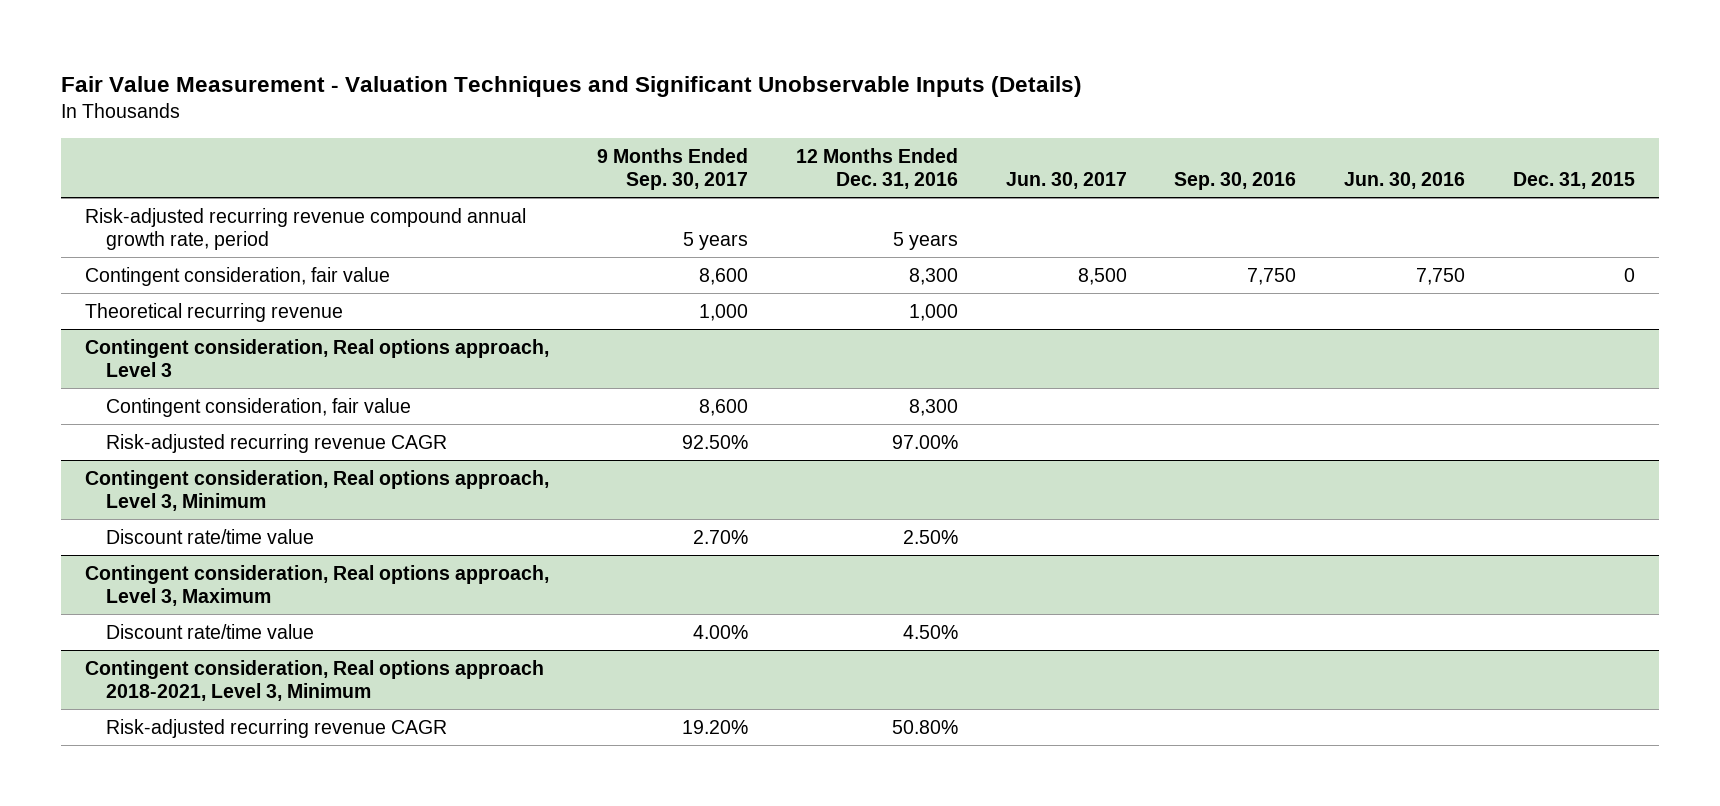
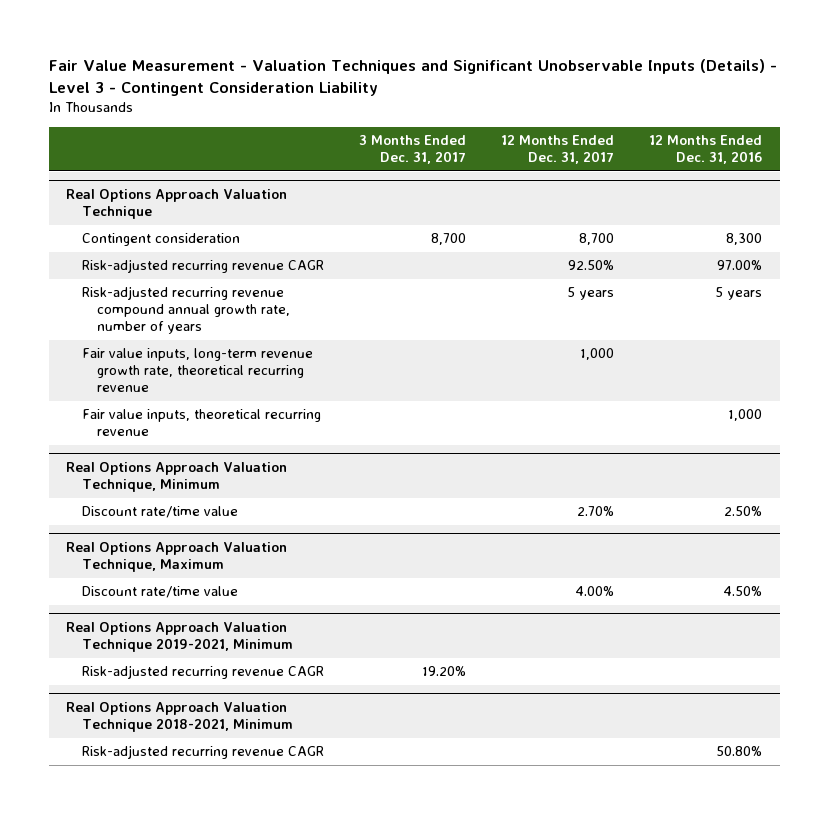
- Fair Value Measurement - Valuation Techniques and Significant Unobservable Inputs (Details)
+ Fair Value Measurement - Valuation Techniques and Significant Unobservable Inputs (Details) - Level 3 - Contingent Consideration Liability
- | 9 Months Ended Sep. 30, 2017 | 12 Months Ended Dec. 31, 2016 | Jun. 30, 2017 | Sep. 30, 2016 | Jun. 30, 2016 | Dec. 31, 2015
+ | 3 Months Ended Dec. 31, 2017 | 12 Months Ended Dec. 31, 2017 | 12 Months Ended Dec. 31, 2016
- Risk-adjusted recurring revenue compound annual growth rate, period | 5 years | 5 years | | | |
- Contingent consideration, fair value | 8,600 | 8,300 | 8,500 | 7,750 | 7,750 | 0
- Theoretical recurring revenue | 1,000 | 1,000 | | | |
- Contingent consideration, Real options approach, Level 3
- Contingent consideration, fair value | 8,600 | 8,300 | | | |
+ Real Options Approach Valuation Technique
+ Contingent consideration | 8,700 | 8,700 | 8,300
- Contingent consideration, Real options approach, Level 3, Minimum
+ Risk-adjusted recurring revenue compound annual growth rate, number of years | | 5 years | 5 years
+ Fair value inputs, long-term revenue growth rate, theoretical recurring revenue | | 1,000 |
+ Fair value inputs, theoretical recurring revenue | | | 1,000
+ Real Options Approach Valuation Technique, Minimum
- Contingent consideration, Real options approach, Level 3, Maximum
+ Real Options Approach Valuation Technique, Maximum
- Contingent consideration, Real options approach 2018-2021, Level 3, Minimum
+ Real Options Approach Valuation Technique 2019-2021, Minimum
+ Risk-adjusted recurring revenue CAGR | 19.20% | |
+ Real Options Approach Valuation Technique 2018-2021, Minimum

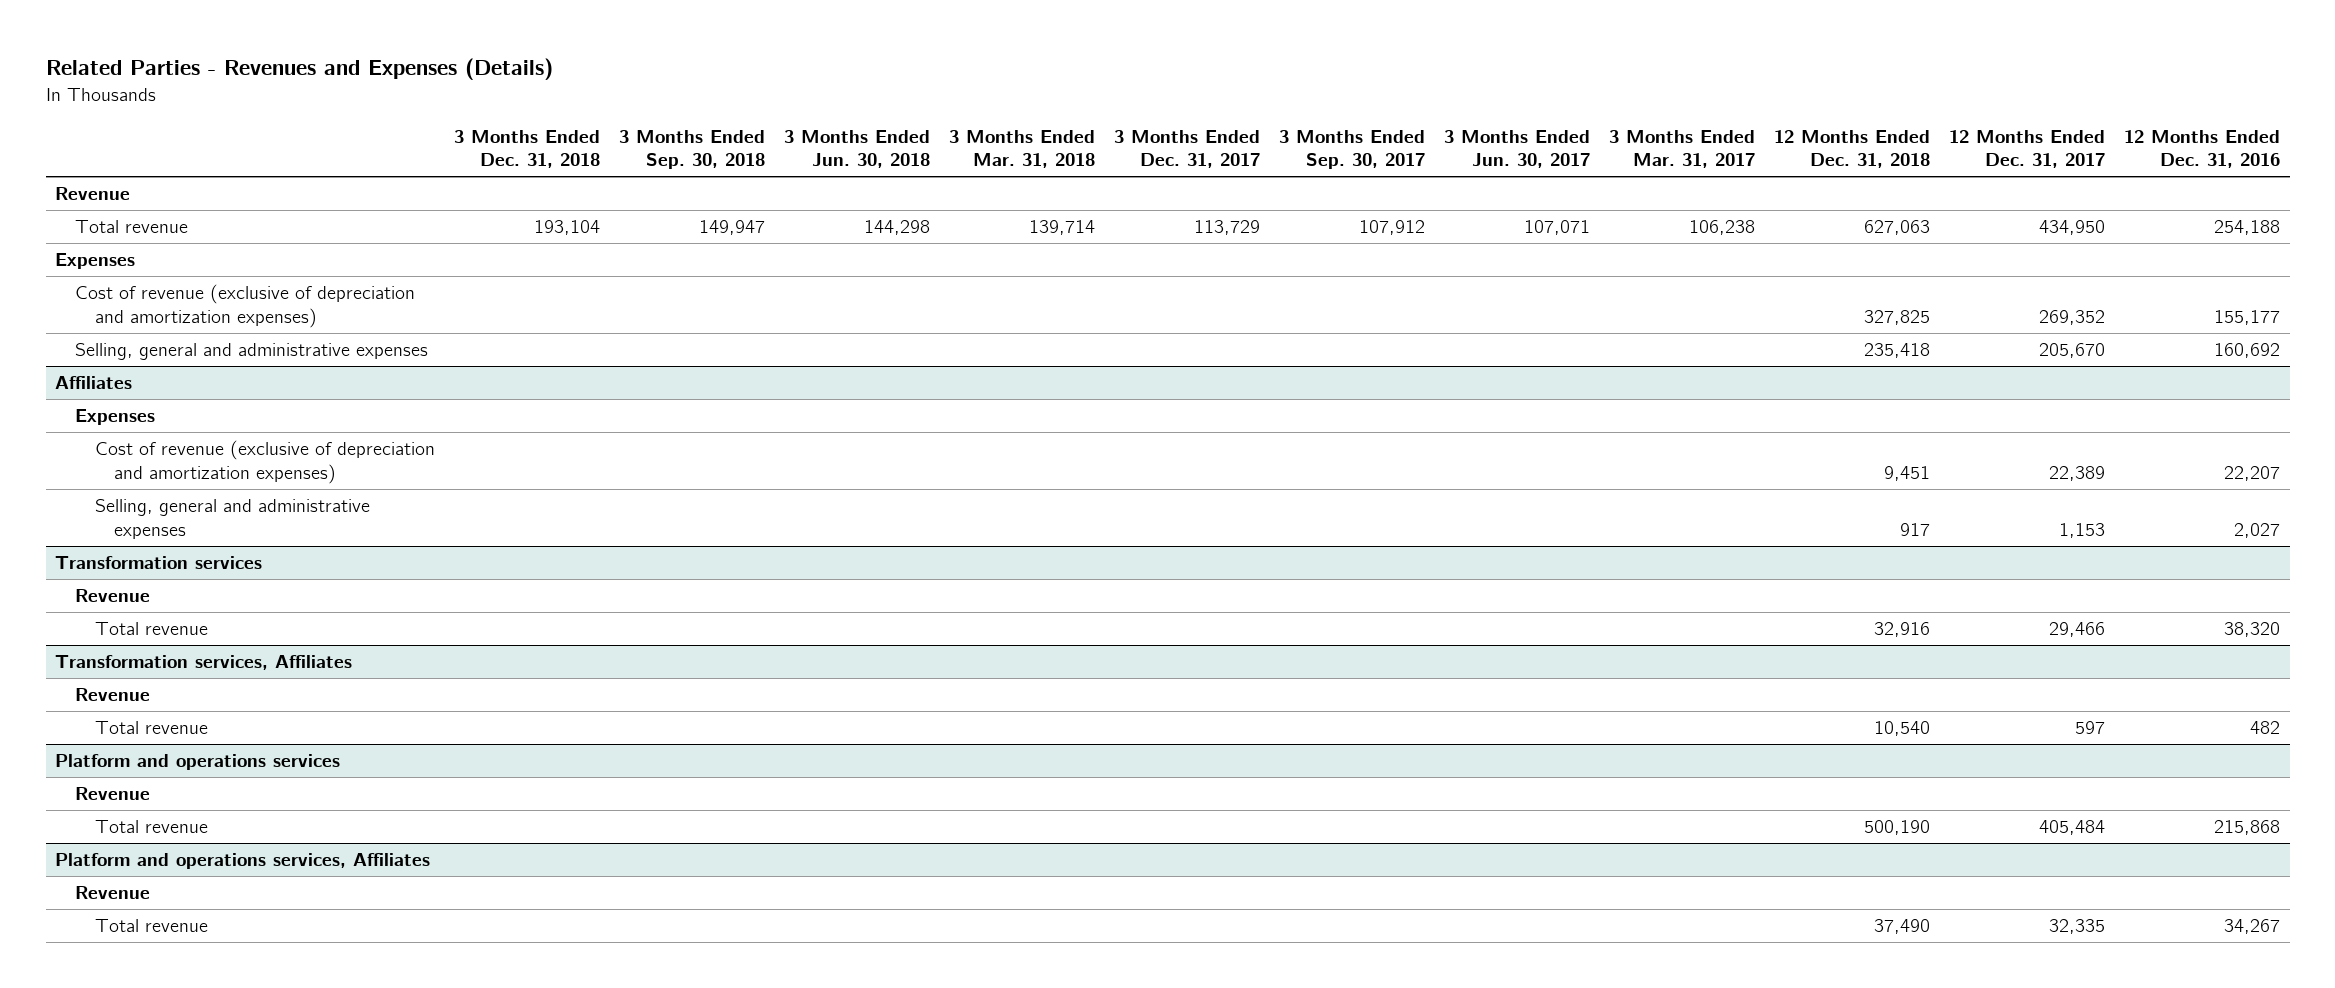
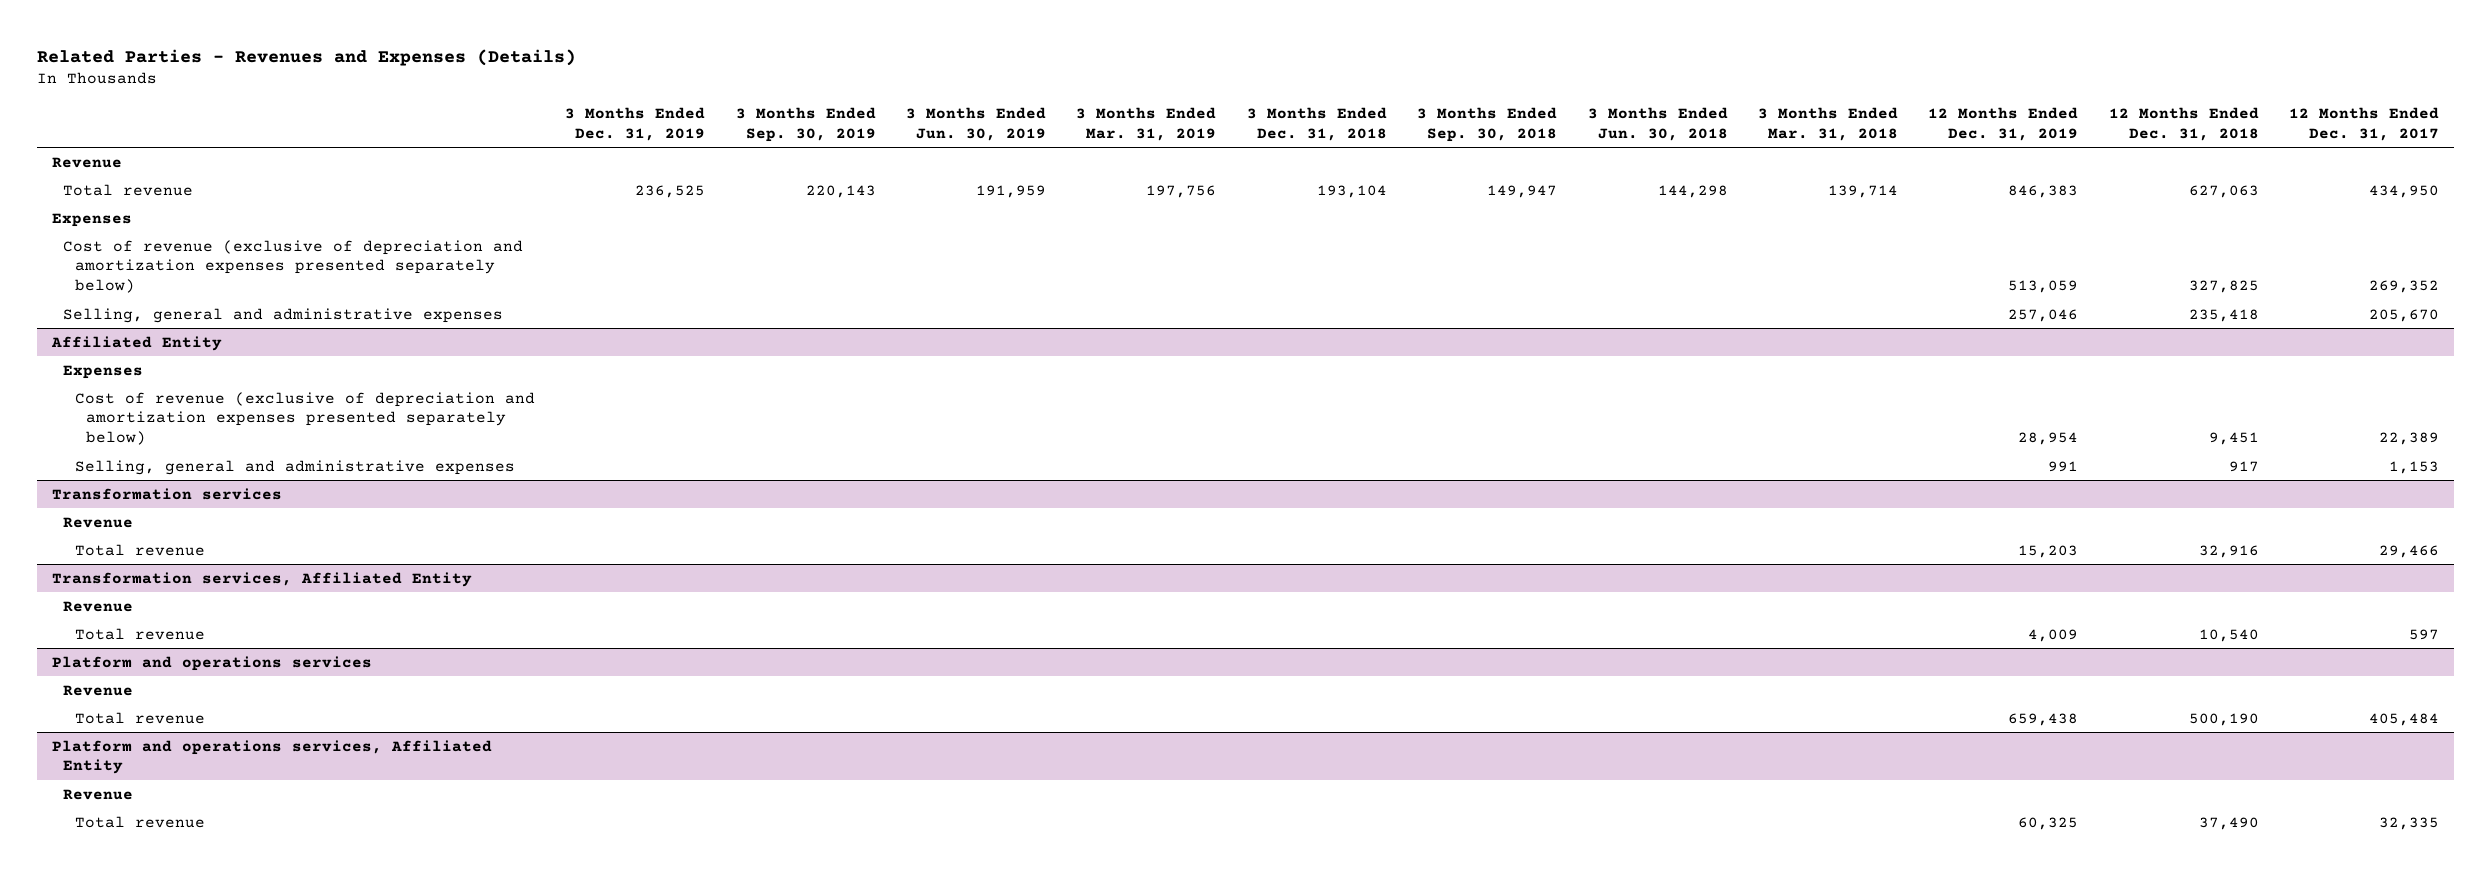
- | 3 Months Ended Dec. 31, 2018 | 3 Months Ended Sep. 30, 2018 | 3 Months Ended Jun. 30, 2018 | 3 Months Ended Mar. 31, 2018 | 3 Months Ended Dec. 31, 2017 | 3 Months Ended Sep. 30, 2017 | 3 Months Ended Jun. 30, 2017 | 3 Months Ended Mar. 31, 2017 | 12 Months Ended Dec. 31, 2018 | 12 Months Ended Dec. 31, 2017 | 12 Months Ended Dec. 31, 2016
+ | 3 Months Ended Dec. 31, 2019 | 3 Months Ended Sep. 30, 2019 | 3 Months Ended Jun. 30, 2019 | 3 Months Ended Mar. 31, 2019 | 3 Months Ended Dec. 31, 2018 | 3 Months Ended Sep. 30, 2018 | 3 Months Ended Jun. 30, 2018 | 3 Months Ended Mar. 31, 2018 | 12 Months Ended Dec. 31, 2019 | 12 Months Ended Dec. 31, 2018 | 12 Months Ended Dec. 31, 2017
- Cost of revenue (exclusive of depreciation and amortization expenses) | | | | | | | | | 327,825 | 269,352 | 155,177
+ Cost of revenue (exclusive of depreciation and amortization expenses presented separately below) | | | | | | | | | 513,059 | 327,825 | 269,352
- Affiliates
+ Affiliated Entity
- Cost of revenue (exclusive of depreciation and amortization expenses) | | | | | | | | | 9,451 | 22,389 | 22,207
+ Cost of revenue (exclusive of depreciation and amortization expenses presented separately below) | | | | | | | | | 28,954 | 9,451 | 22,389
- Transformation services, Affiliates
+ Transformation services, Affiliated Entity
- Platform and operations services, Affiliates
+ Platform and operations services, Affiliated Entity

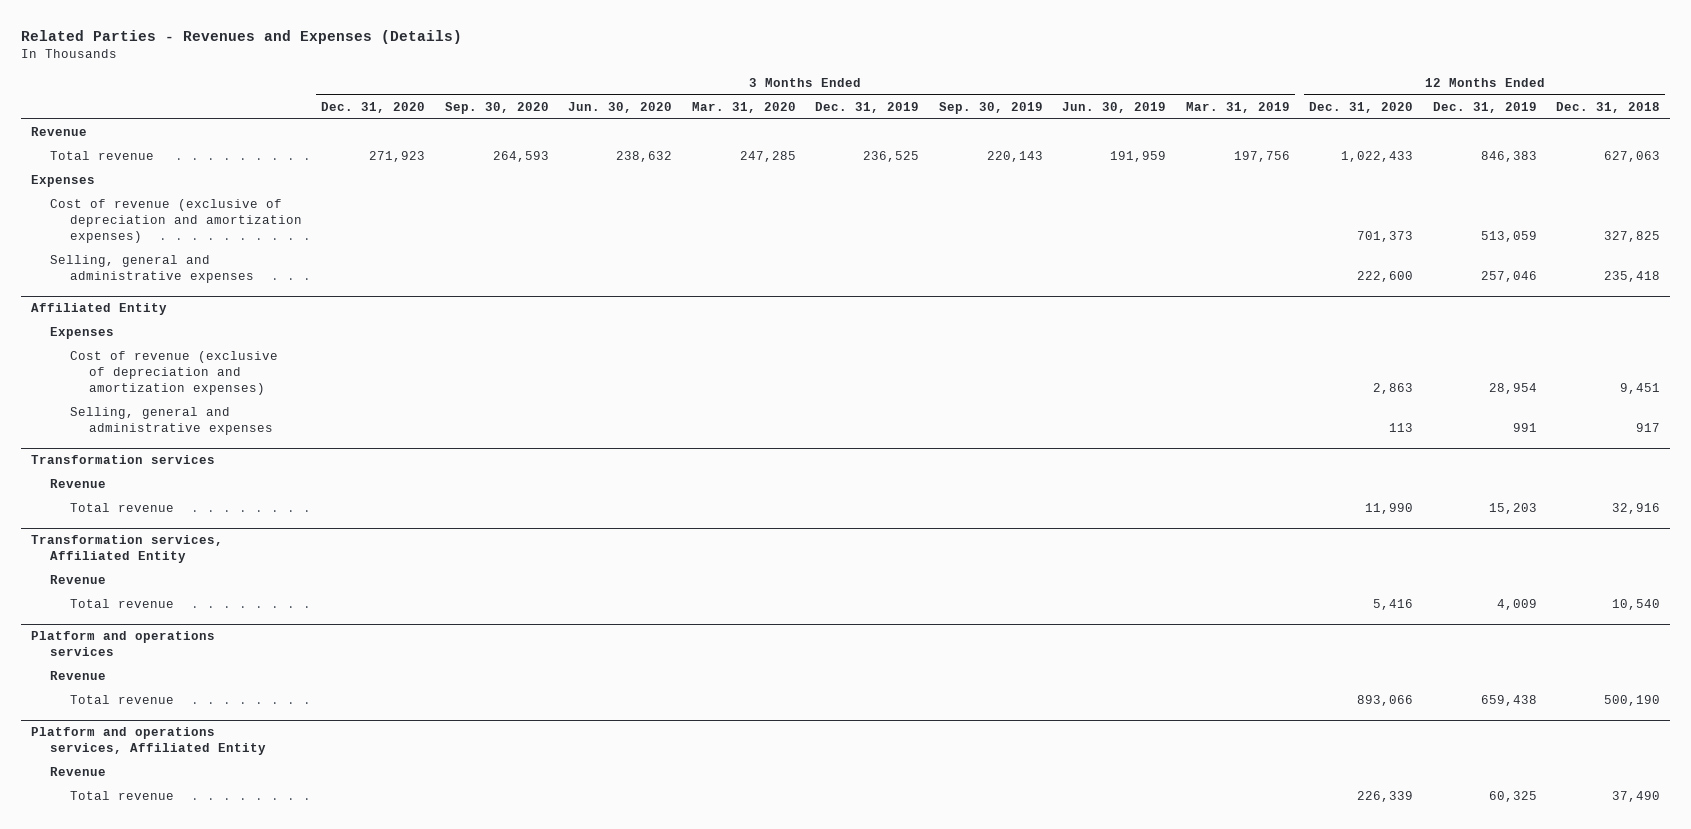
- | 3 Months Ended Dec. 31, 2019 | 3 Months Ended Sep. 30, 2019 | 3 Months Ended Jun. 30, 2019 | 3 Months Ended Mar. 31, 2019 | 3 Months Ended Dec. 31, 2018 | 3 Months Ended Sep. 30, 2018 | 3 Months Ended Jun. 30, 2018 | 3 Months Ended Mar. 31, 2018 | 12 Months Ended Dec. 31, 2019 | 12 Months Ended Dec. 31, 2018 | 12 Months Ended Dec. 31, 2017
+ | 3 Months Ended Dec. 31, 2020 | 3 Months Ended Sep. 30, 2020 | 3 Months Ended Jun. 30, 2020 | 3 Months Ended Mar. 31, 2020 | 3 Months Ended Dec. 31, 2019 | 3 Months Ended Sep. 30, 2019 | 3 Months Ended Jun. 30, 2019 | 3 Months Ended Mar. 31, 2019 | 12 Months Ended Dec. 31, 2020 | 12 Months Ended Dec. 31, 2019 | 12 Months Ended Dec. 31, 2018
- Cost of revenue (exclusive of depreciation and amortization expenses presented separately below) | | | | | | | | | 513,059 | 327,825 | 269,352
+ Cost of revenue (exclusive of depreciation and amortization expenses) | | | | | | | | | 701,373 | 513,059 | 327,825
@ Affiliated Entity
- Cost of revenue (exclusive of depreciation and amortization expenses presented separately below) | | | | | | | | | 28,954 | 9,451 | 22,389
+ Cost of revenue (exclusive of depreciation and amortization expenses) | | | | | | | | | 2,863 | 28,954 | 9,451

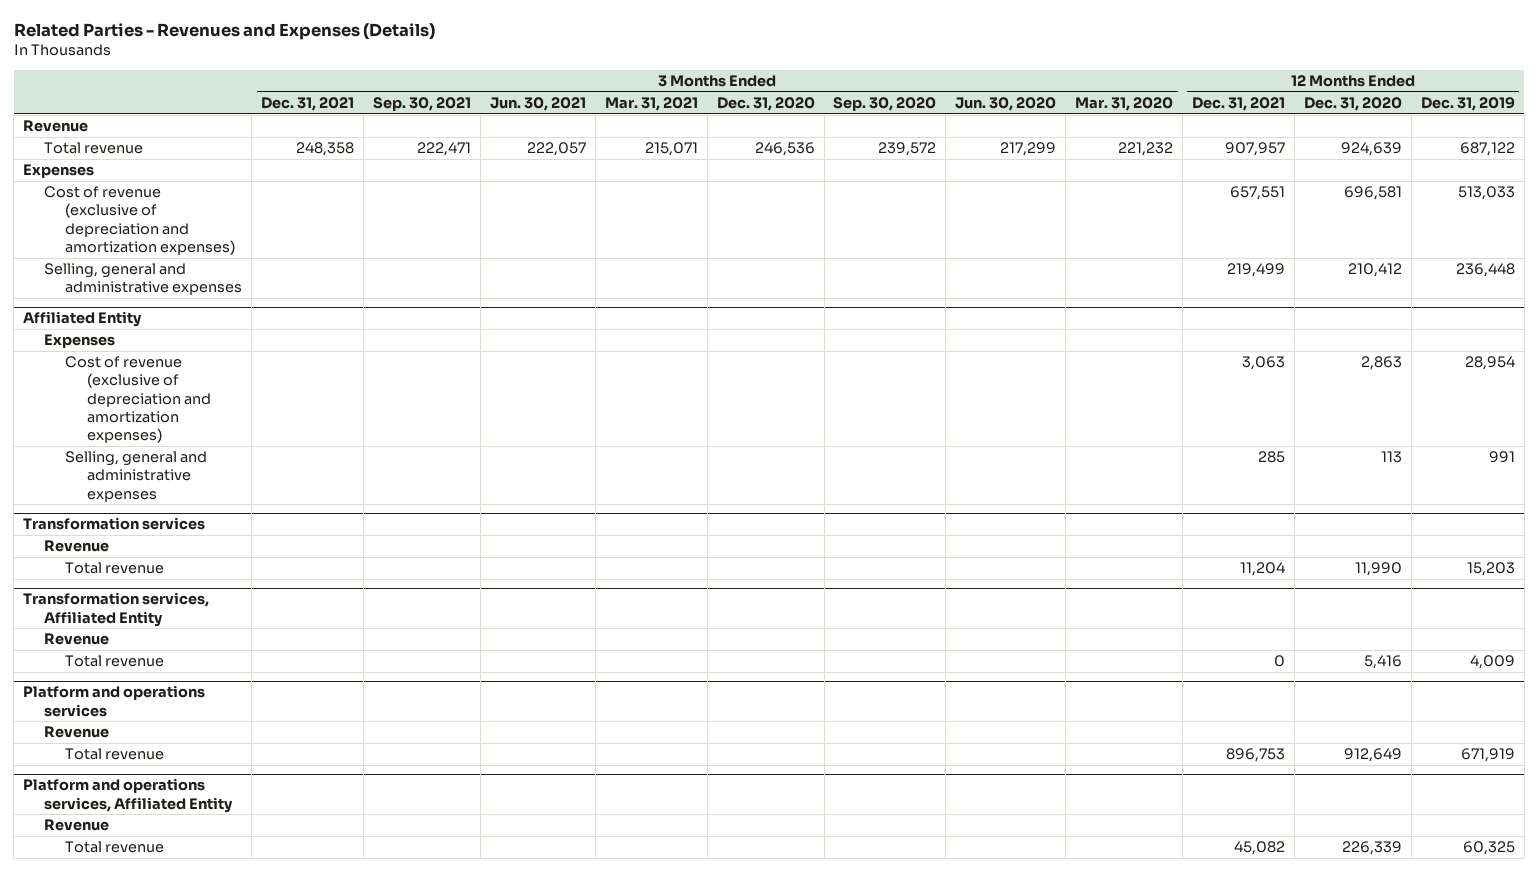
- | 3 Months Ended Dec. 31, 2020 | 3 Months Ended Sep. 30, 2020 | 3 Months Ended Jun. 30, 2020 | 3 Months Ended Mar. 31, 2020 | 3 Months Ended Dec. 31, 2019 | 3 Months Ended Sep. 30, 2019 | 3 Months Ended Jun. 30, 2019 | 3 Months Ended Mar. 31, 2019 | 12 Months Ended Dec. 31, 2020 | 12 Months Ended Dec. 31, 2019 | 12 Months Ended Dec. 31, 2018
+ | 3 Months Ended Dec. 31, 2021 | 3 Months Ended Sep. 30, 2021 | 3 Months Ended Jun. 30, 2021 | 3 Months Ended Mar. 31, 2021 | 3 Months Ended Dec. 31, 2020 | 3 Months Ended Sep. 30, 2020 | 3 Months Ended Jun. 30, 2020 | 3 Months Ended Mar. 31, 2020 | 12 Months Ended Dec. 31, 2021 | 12 Months Ended Dec. 31, 2020 | 12 Months Ended Dec. 31, 2019
- Total revenue | 271,923 | 264,593 | 238,632 | 247,285 | 236,525 | 220,143 | 191,959 | 197,756 | 1,022,433 | 846,383 | 627,063
+ Total revenue | 248,358 | 222,471 | 222,057 | 215,071 | 246,536 | 239,572 | 217,299 | 221,232 | 907,957 | 924,639 | 687,122
- Cost of revenue (exclusive of depreciation and amortization expenses) | | | | | | | | | 701,373 | 513,059 | 327,825
- Selling, general and administrative expenses | | | | | | | | | 222,600 | 257,046 | 235,418
+ Cost of revenue (exclusive of depreciation and amortization expenses) | | | | | | | | | 657,551 | 696,581 | 513,033
+ Selling, general and administrative expenses | | | | | | | | | 219,499 | 210,412 | 236,448
@ Platform and operations services
- Total revenue | | | | | | | | | 893,066 | 659,438 | 500,190
+ Total revenue | | | | | | | | | 896,753 | 912,649 | 671,919

